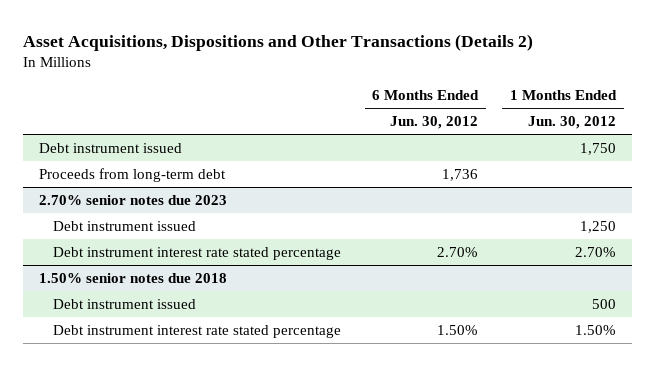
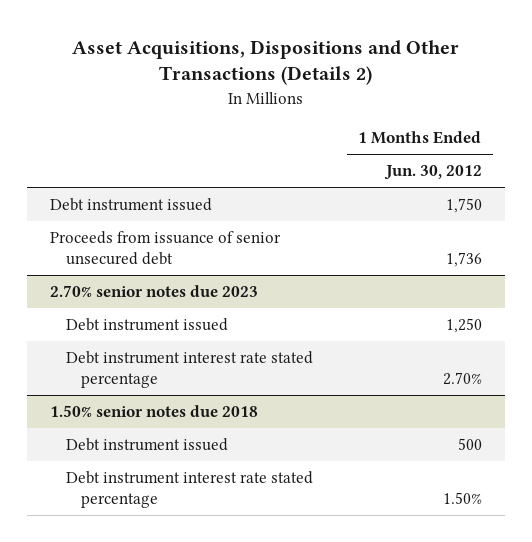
- | 6 Months Ended Jun. 30, 2012 | 1 Months Ended Jun. 30, 2012
+ | 1 Months Ended Jun. 30, 2012
- Proceeds from long-term debt | 1,736 |
+ Proceeds from issuance of senior unsecured debt | 1,736

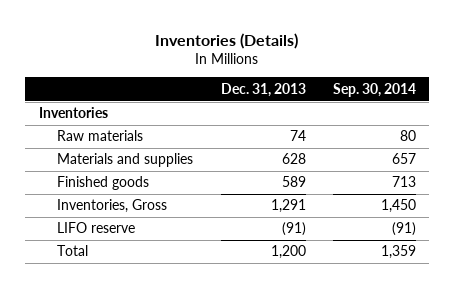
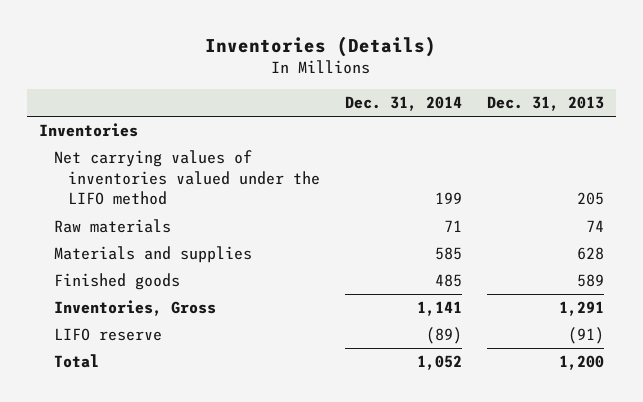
- | Dec. 31, 2013 | Sep. 30, 2014
+ | Dec. 31, 2014 | Dec. 31, 2013
+ Net carrying values of inventories valued under the LIFO method | 199 | 205

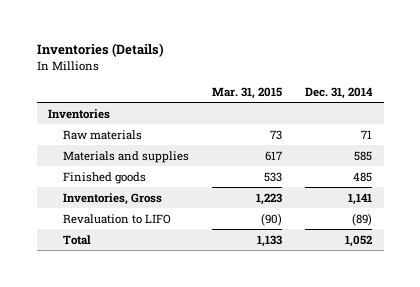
- | Dec. 31, 2014 | Dec. 31, 2013
+ | Mar. 31, 2015 | Dec. 31, 2014
- Net carrying values of inventories valued under the LIFO method | 199 | 205
- LIFO reserve | (89) | (91)
+ Revaluation to LIFO | (90) | (89)

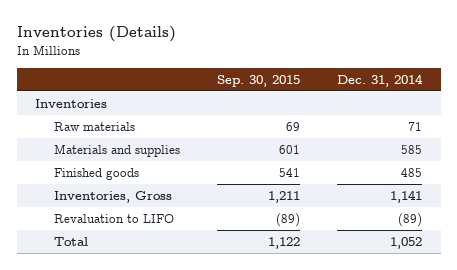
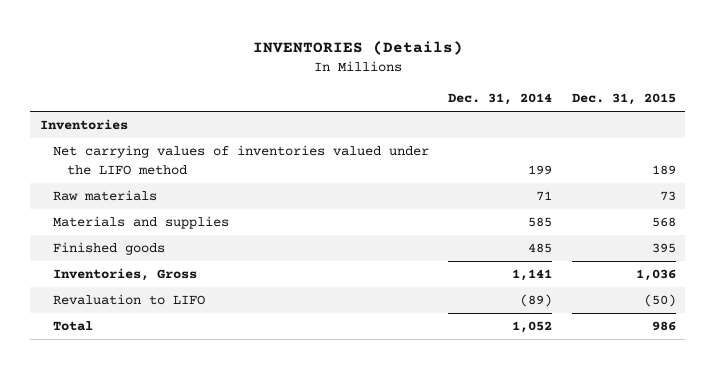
- Inventories (Details)
+ INVENTORIES (Details)
- | Sep. 30, 2015 | Dec. 31, 2014
+ | Dec. 31, 2014 | Dec. 31, 2015
+ Net carrying values of inventories valued under the LIFO method | 199 | 189

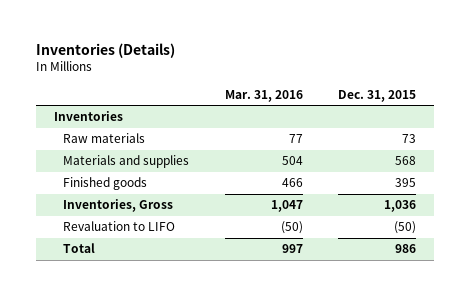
- INVENTORIES (Details)
+ Inventories (Details)
- | Dec. 31, 2014 | Dec. 31, 2015
+ | Mar. 31, 2016 | Dec. 31, 2015
- Net carrying values of inventories valued under the LIFO method | 199 | 189

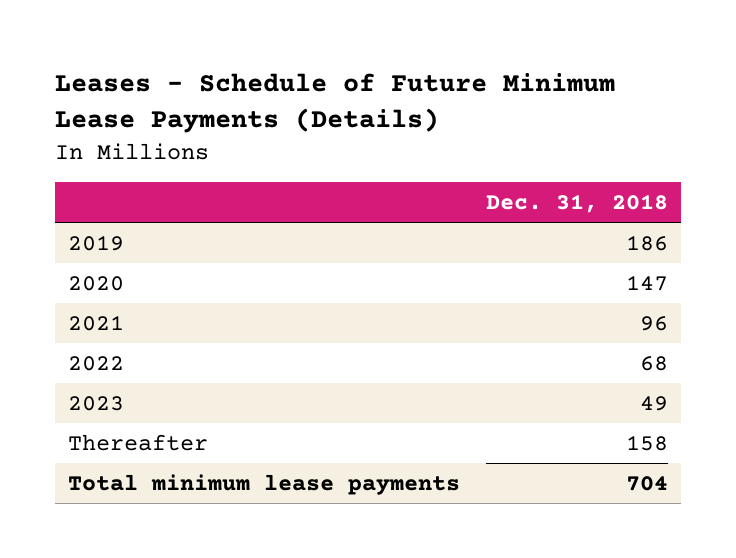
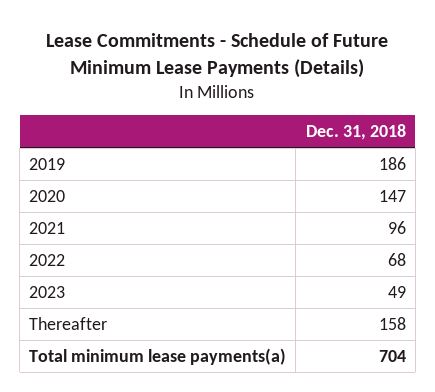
- Leases - Schedule of Future Minimum Lease Payments (Details)
+ Lease Commitments - Schedule of Future Minimum Lease Payments (Details)
- Total minimum lease payments | 704
+ Total minimum lease payments(a) | 704

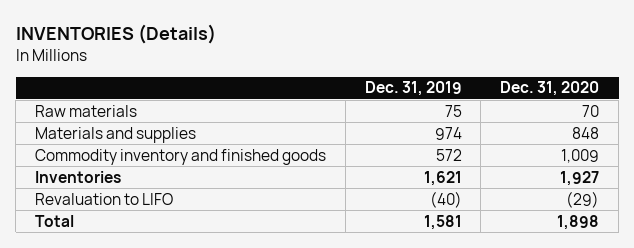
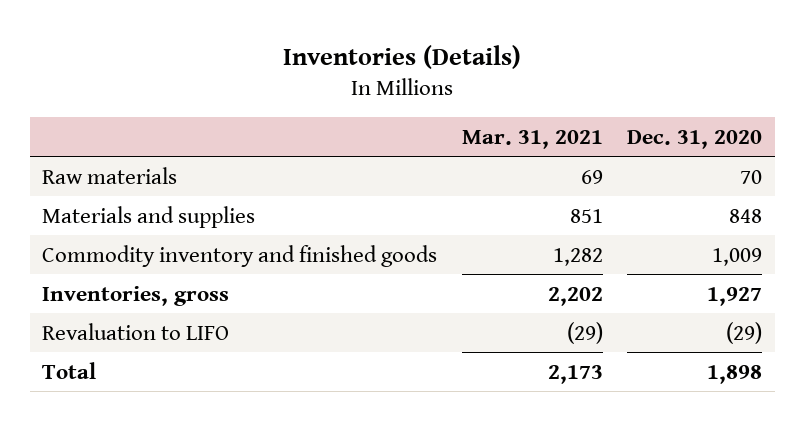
- INVENTORIES (Details)
+ Inventories (Details)
- | Dec. 31, 2019 | Dec. 31, 2020
+ | Mar. 31, 2021 | Dec. 31, 2020
- Inventories | 1,621 | 1,927
+ Inventories, gross | 2,202 | 1,927

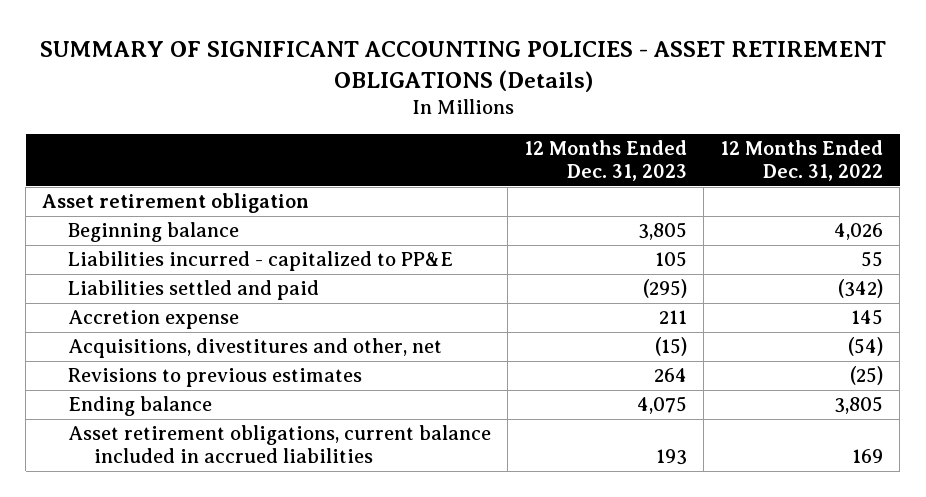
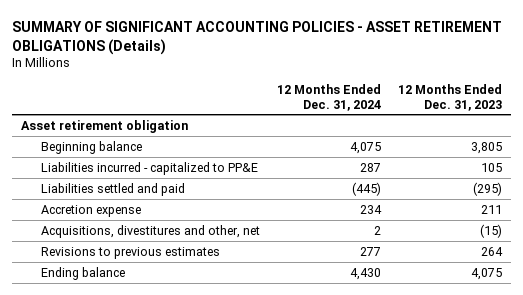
- | 12 Months Ended Dec. 31, 2023 | 12 Months Ended Dec. 31, 2022
+ | 12 Months Ended Dec. 31, 2024 | 12 Months Ended Dec. 31, 2023
- Asset retirement obligations, current balance included in accrued liabilities | 193 | 169

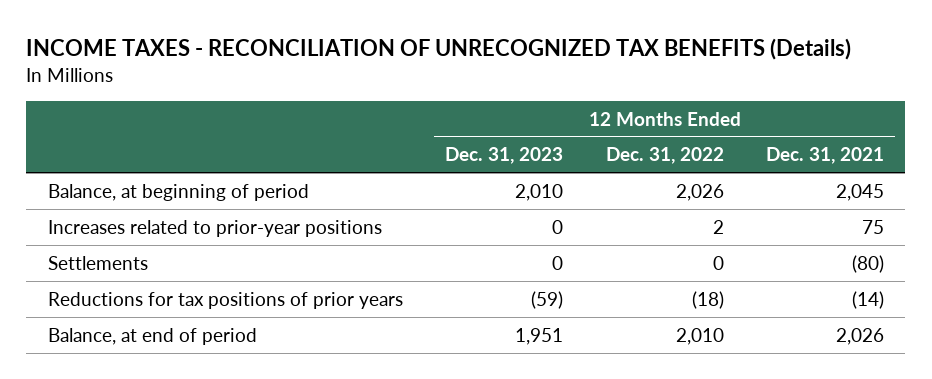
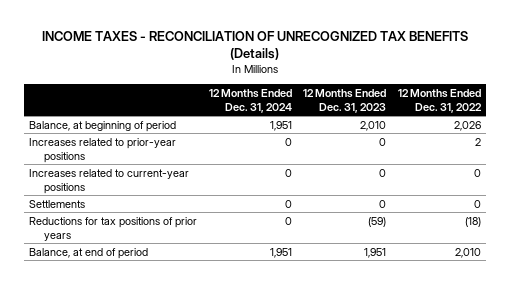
- | 12 Months Ended Dec. 31, 2023 | 12 Months Ended Dec. 31, 2022 | 12 Months Ended Dec. 31, 2021
+ | 12 Months Ended Dec. 31, 2024 | 12 Months Ended Dec. 31, 2023 | 12 Months Ended Dec. 31, 2022
+ Increases related to current-year positions | 0 | 0 | 0

